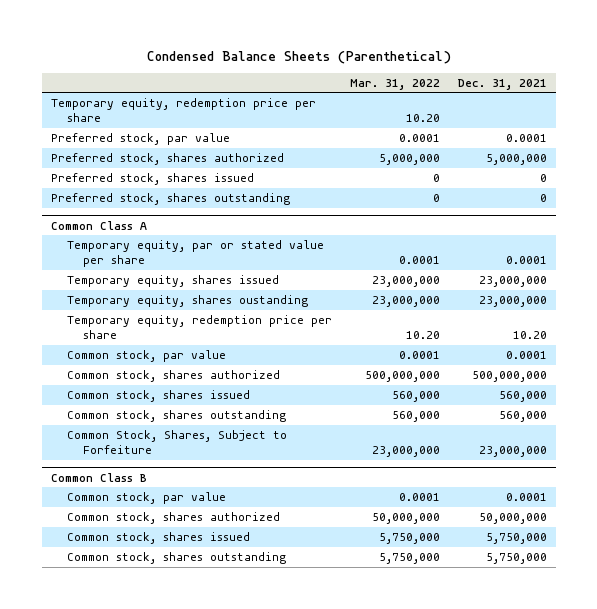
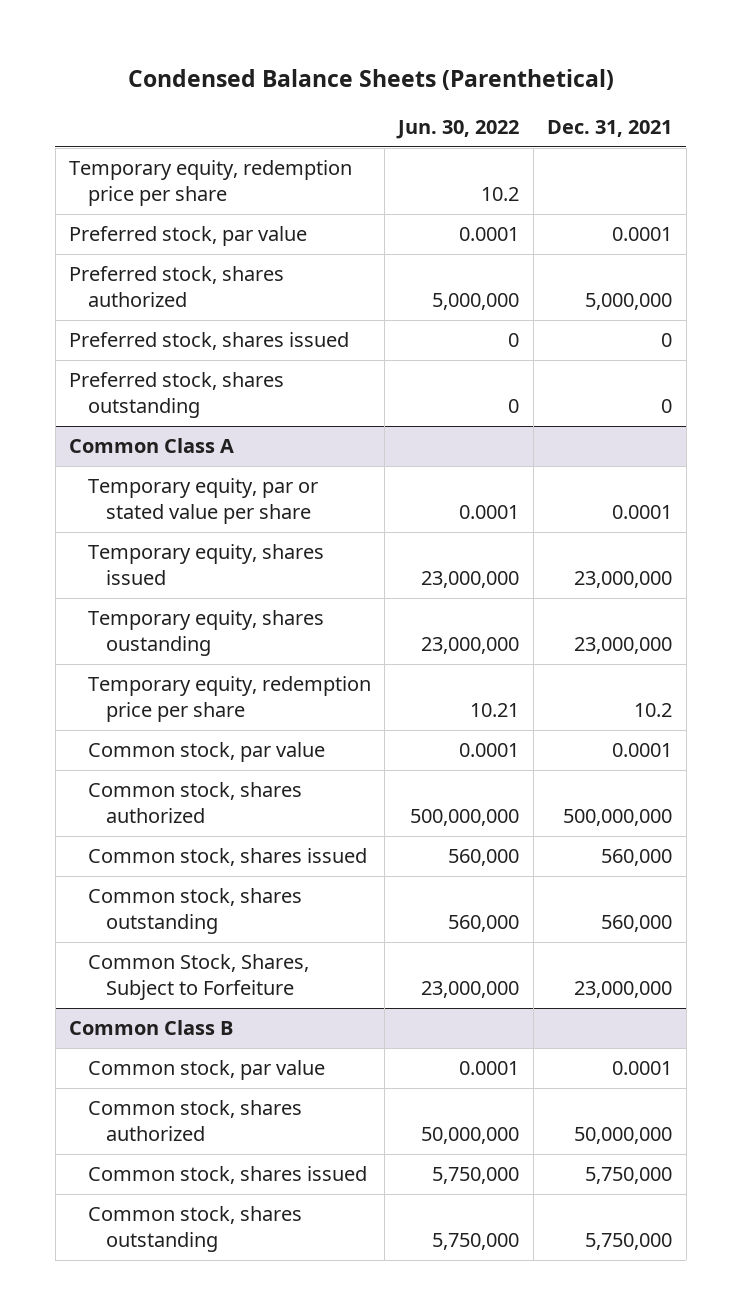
- | Mar. 31, 2022 | Dec. 31, 2021
+ | Jun. 30, 2022 | Dec. 31, 2021
@ Common Class A
- Temporary equity, redemption price per share | 10.20 | 10.20
+ Temporary equity, redemption price per share | 10.21 | 10.2

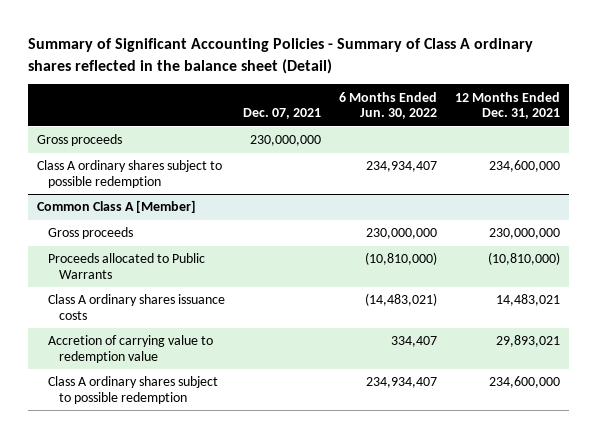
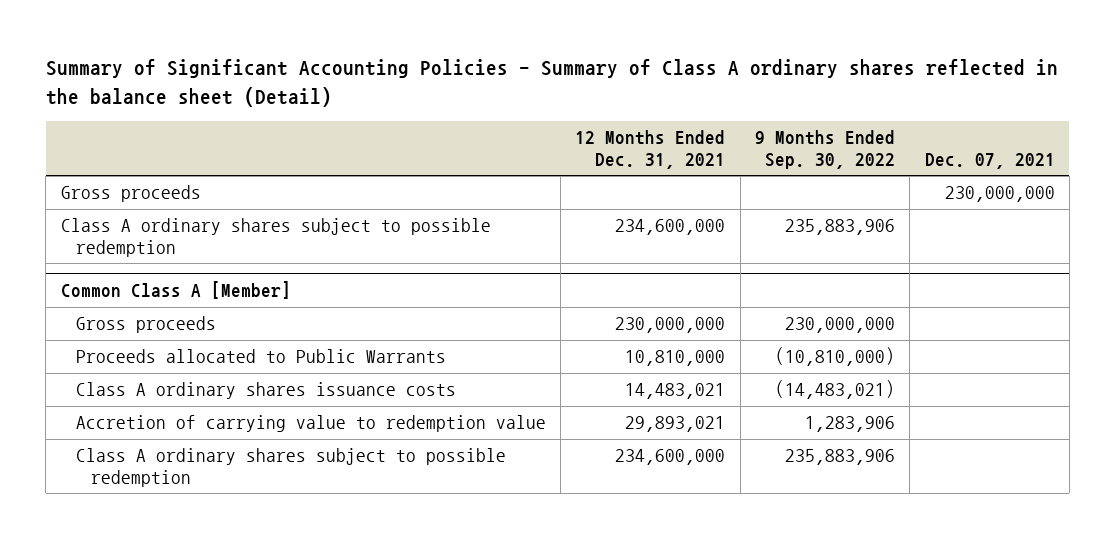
- | Dec. 07, 2021 | 6 Months Ended Jun. 30, 2022 | 12 Months Ended Dec. 31, 2021
+ | 12 Months Ended Dec. 31, 2021 | 9 Months Ended Sep. 30, 2022 | Dec. 07, 2021
@ Common Class A [Member]
- Proceeds allocated to Public Warrants | | (10,810,000) | (10,810,000)
+ Proceeds allocated to Public Warrants | 10,810,000 | (10,810,000) |

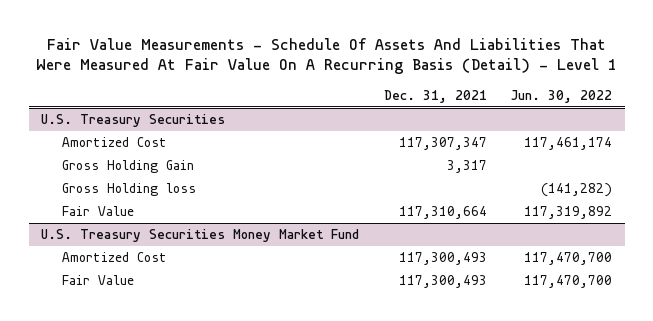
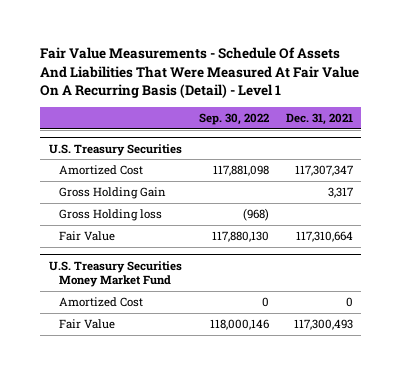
- | Dec. 31, 2021 | Jun. 30, 2022
+ | Sep. 30, 2022 | Dec. 31, 2021
@ U.S. Treasury Securities Money Market Fund
- Amortized Cost | 117,300,493 | 117,470,700
+ Amortized Cost | 0 | 0

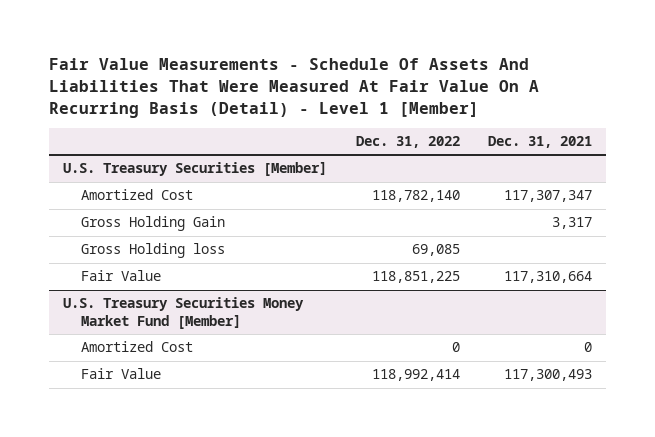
- Fair Value Measurements - Schedule Of Assets And Liabilities That Were Measured At Fair Value On A Recurring Basis (Detail) - Level 1
+ Fair Value Measurements - Schedule Of Assets And Liabilities That Were Measured At Fair Value On A Recurring Basis (Detail) - Level 1 [Member]
- | Sep. 30, 2022 | Dec. 31, 2021
+ | Dec. 31, 2022 | Dec. 31, 2021
- U.S. Treasury Securities
+ U.S. Treasury Securities [Member]
- U.S. Treasury Securities Money Market Fund
+ U.S. Treasury Securities Money Market Fund [Member]

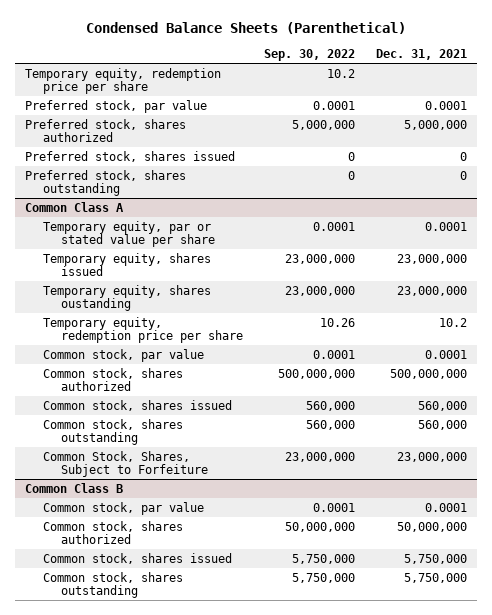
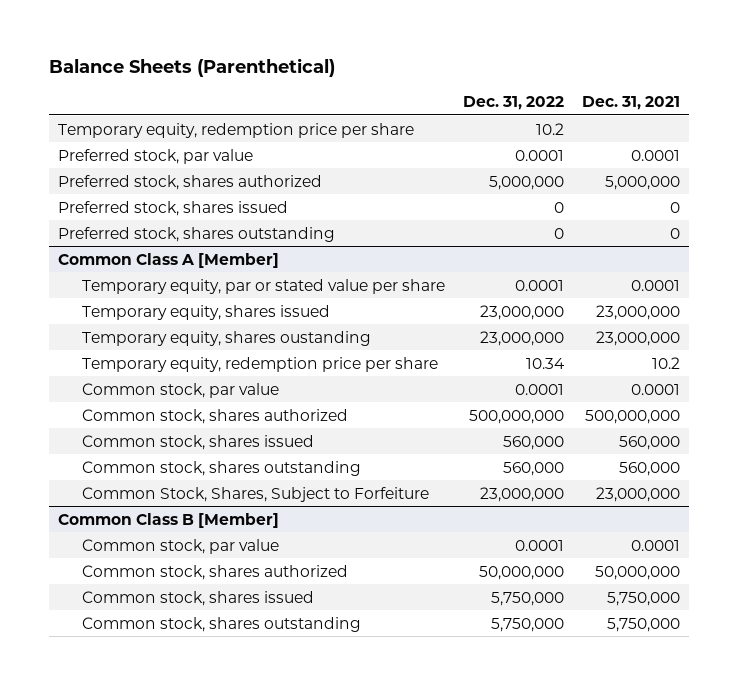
- Condensed Balance Sheets (Parenthetical)
+ Balance Sheets (Parenthetical)
- | Sep. 30, 2022 | Dec. 31, 2021
+ | Dec. 31, 2022 | Dec. 31, 2021
- Common Class A
+ Common Class A [Member]
- Common Class B
+ Common Class B [Member]

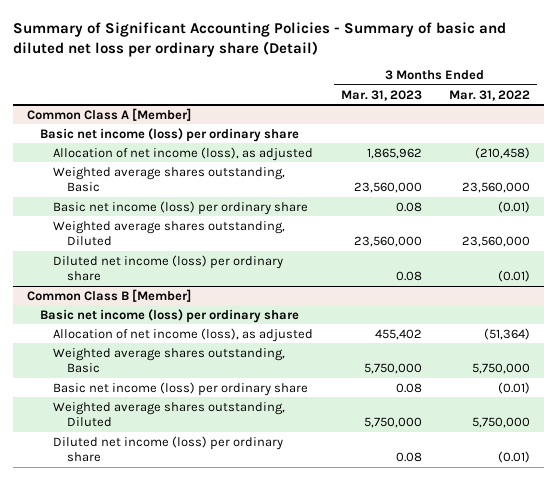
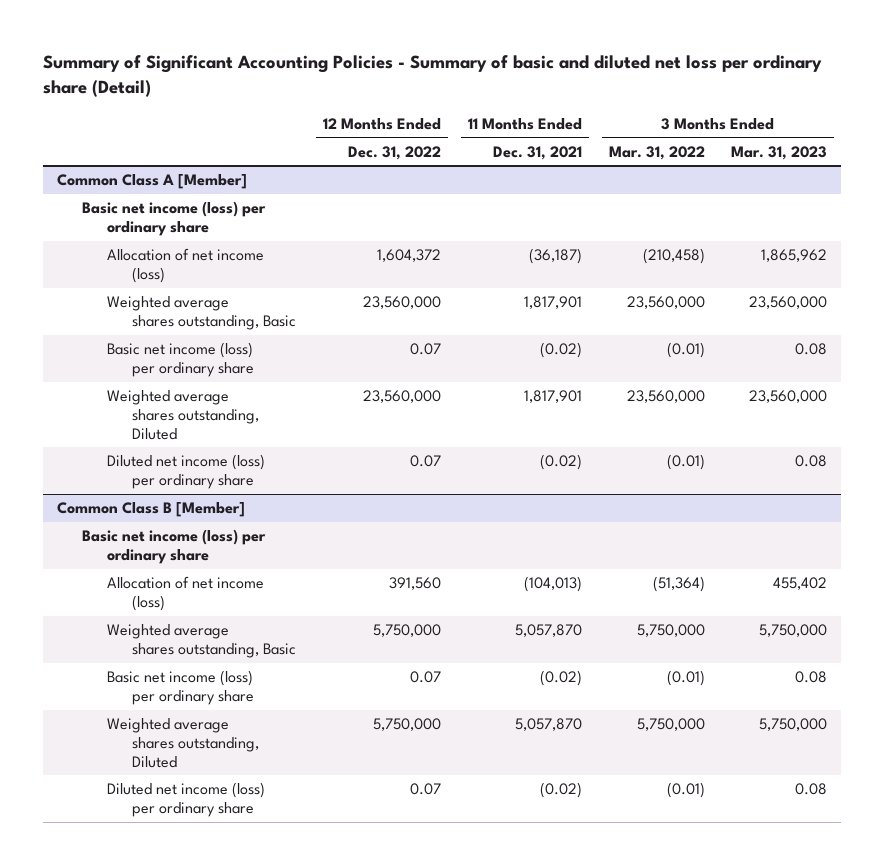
- | 3 Months Ended Mar. 31, 2023 | 3 Months Ended Mar. 31, 2022
+ | 12 Months Ended Dec. 31, 2022 | 11 Months Ended Dec. 31, 2021 | 3 Months Ended Mar. 31, 2022 | 3 Months Ended Mar. 31, 2023
@ Common Class A [Member]
- Allocation of net income (loss), as adjusted | 1,865,962 | (210,458)
+ Allocation of net income (loss) | 1,604,372 | (36,187) | (210,458) | 1,865,962
@ Common Class B [Member]
- Allocation of net income (loss), as adjusted | 455,402 | (51,364)
+ Allocation of net income (loss) | 391,560 | (104,013) | (51,364) | 455,402

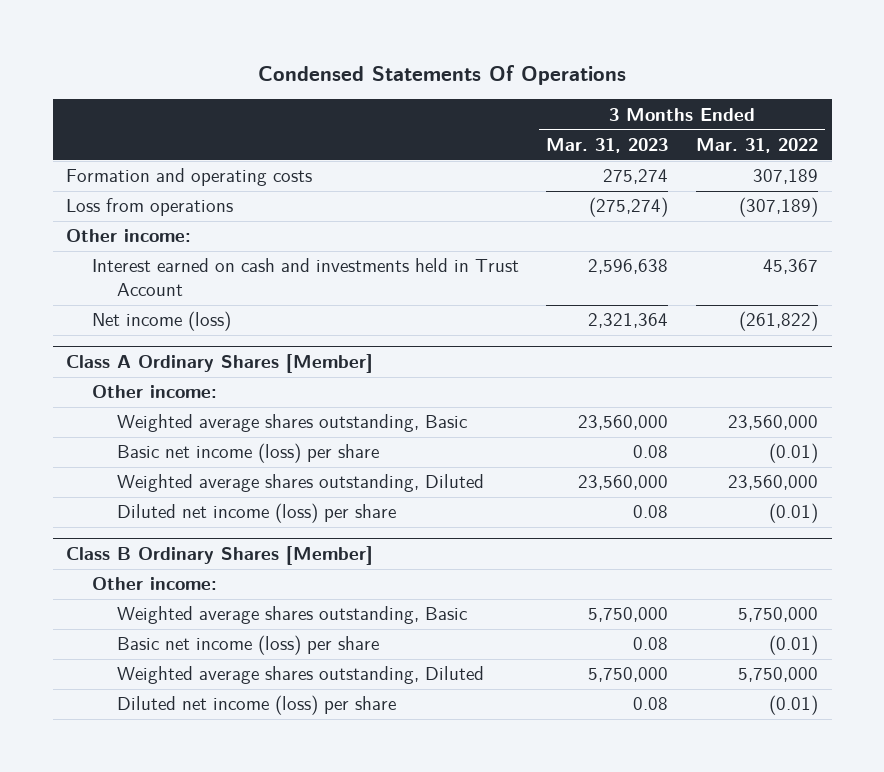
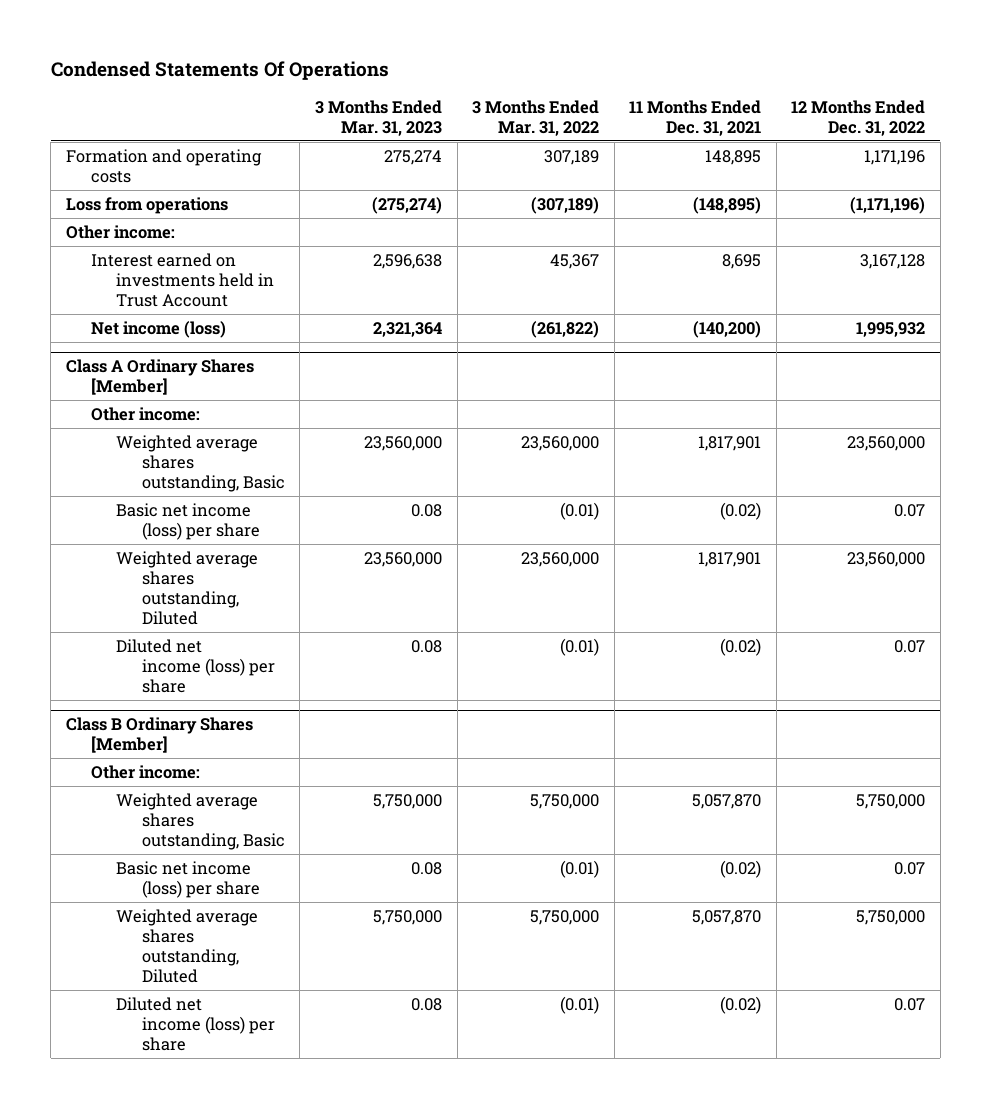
- | 3 Months Ended Mar. 31, 2023 | 3 Months Ended Mar. 31, 2022
+ | 3 Months Ended Mar. 31, 2023 | 3 Months Ended Mar. 31, 2022 | 11 Months Ended Dec. 31, 2021 | 12 Months Ended Dec. 31, 2022
- Interest earned on cash and investments held in Trust Account | 2,596,638 | 45,367
+ Interest earned on investments held in Trust Account | 2,596,638 | 45,367 | 8,695 | 3,167,128

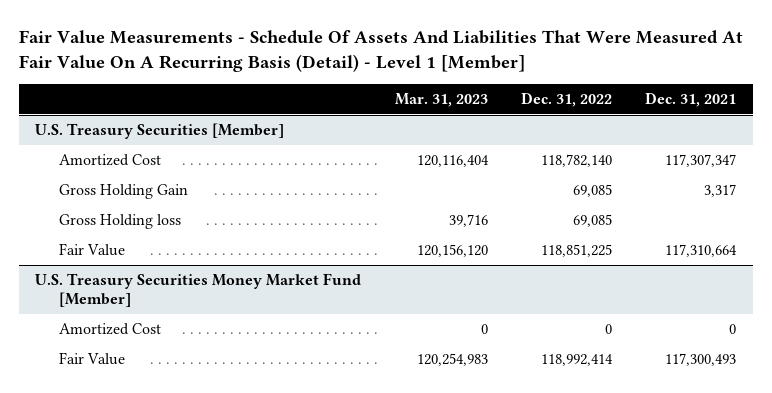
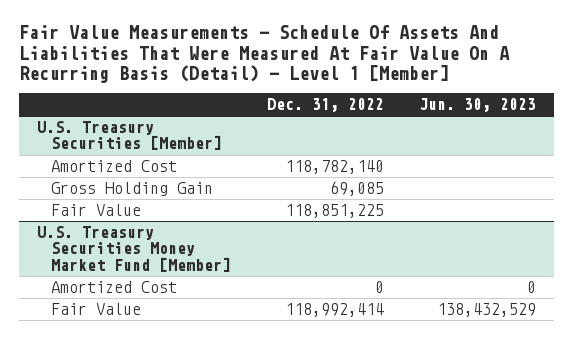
- | Mar. 31, 2023 | Dec. 31, 2022 | Dec. 31, 2021
+ | Dec. 31, 2022 | Jun. 30, 2023
@ U.S. Treasury Securities [Member]
- Gross Holding loss | 39,716 | 69,085 |

